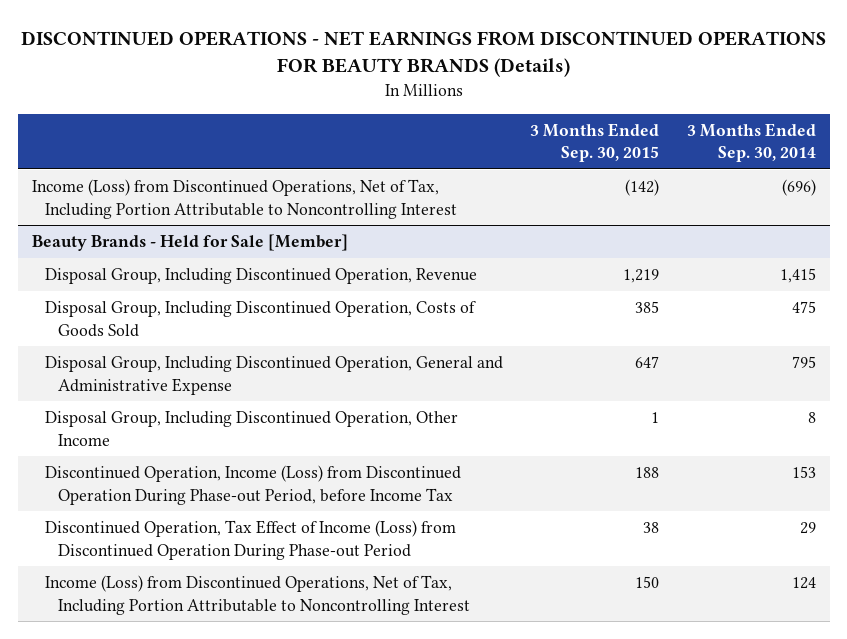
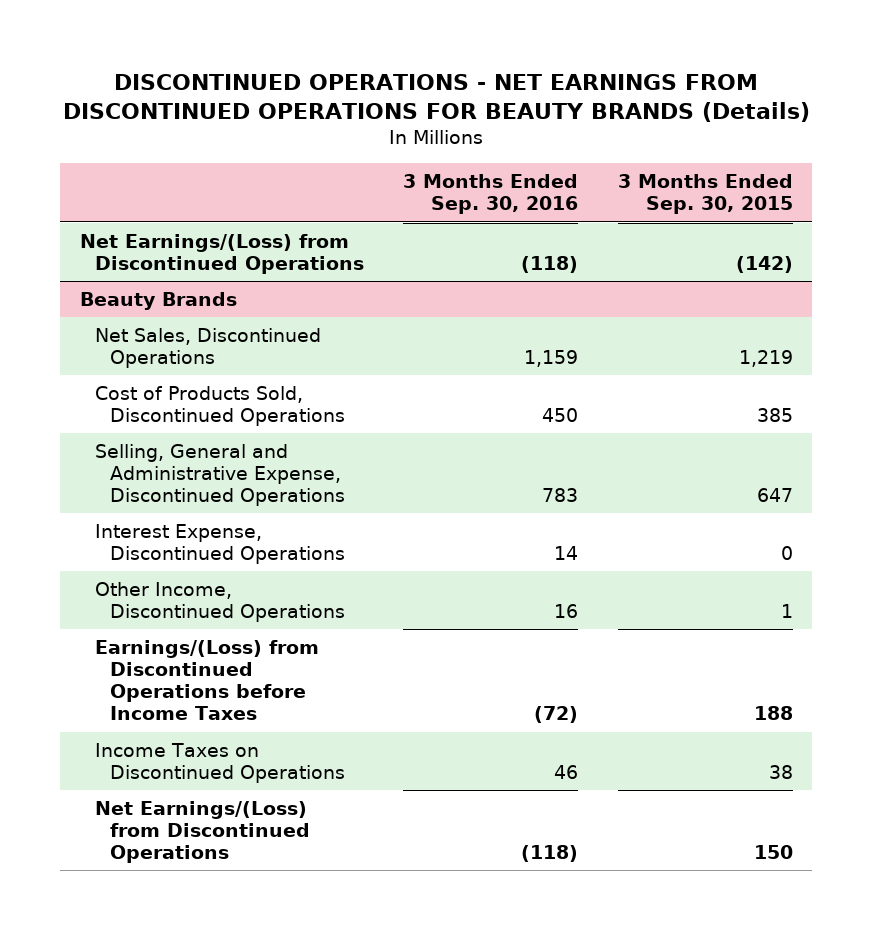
- | 3 Months Ended Sep. 30, 2015 | 3 Months Ended Sep. 30, 2014
+ | 3 Months Ended Sep. 30, 2016 | 3 Months Ended Sep. 30, 2015
- Income (Loss) from Discontinued Operations, Net of Tax, Including Portion Attributable to Noncontrolling Interest | (142) | (696)
- Beauty Brands - Held for Sale [Member]
- Disposal Group, Including Discontinued Operation, Revenue | 1,219 | 1,415
- Disposal Group, Including Discontinued Operation, Costs of Goods Sold | 385 | 475
- Disposal Group, Including Discontinued Operation, General and Administrative Expense | 647 | 795
- Disposal Group, Including Discontinued Operation, Other Income | 1 | 8
- Discontinued Operation, Income (Loss) from Discontinued Operation During Phase-out Period, before Income Tax | 188 | 153
- Discontinued Operation, Tax Effect of Income (Loss) from Discontinued Operation During Phase-out Period | 38 | 29
- Income (Loss) from Discontinued Operations, Net of Tax, Including Portion Attributable to Noncontrolling Interest | 150 | 124
+ Net Earnings/(Loss) from Discontinued Operations | (118) | (142)
+ Beauty Brands
+ Net Sales, Discontinued Operations | 1,159 | 1,219
+ Cost of Products Sold, Discontinued Operations | 450 | 385
+ Selling, General and Administrative Expense, Discontinued Operations | 783 | 647
+ Interest Expense, Discontinued Operations | 14 | 0
+ Other Income, Discontinued Operations | 16 | 1
+ Earnings/(Loss) from Discontinued Operations before Income Taxes | (72) | 188
+ Income Taxes on Discontinued Operations | 46 | 38
+ Net Earnings/(Loss) from Discontinued Operations | (118) | 150

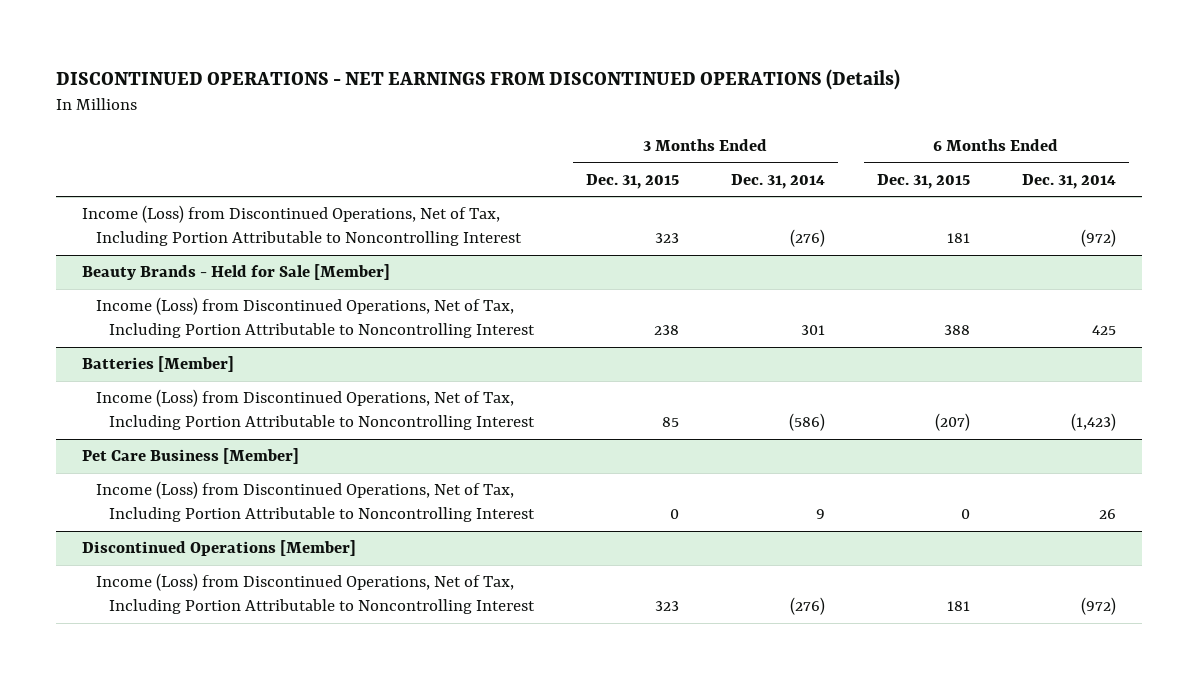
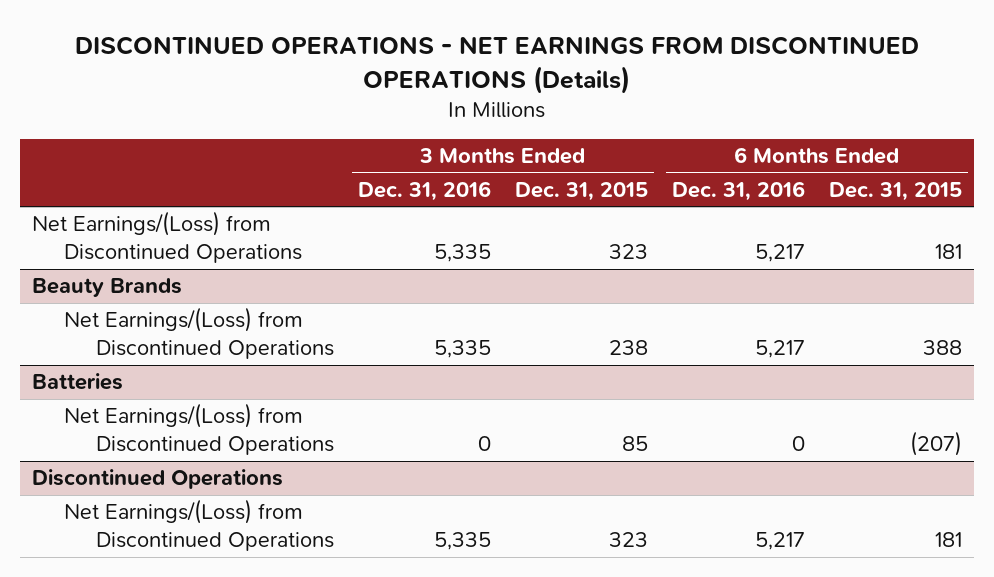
- | 3 Months Ended Dec. 31, 2015 | 3 Months Ended Dec. 31, 2014 | 6 Months Ended Dec. 31, 2015 | 6 Months Ended Dec. 31, 2014
+ | 3 Months Ended Dec. 31, 2016 | 3 Months Ended Dec. 31, 2015 | 6 Months Ended Dec. 31, 2016 | 6 Months Ended Dec. 31, 2015
- Income (Loss) from Discontinued Operations, Net of Tax, Including Portion Attributable to Noncontrolling Interest | 323 | (276) | 181 | (972)
- Beauty Brands - Held for Sale [Member]
- Income (Loss) from Discontinued Operations, Net of Tax, Including Portion Attributable to Noncontrolling Interest | 238 | 301 | 388 | 425
- Batteries [Member]
- Income (Loss) from Discontinued Operations, Net of Tax, Including Portion Attributable to Noncontrolling Interest | 85 | (586) | (207) | (1,423)
- Pet Care Business [Member]
- Income (Loss) from Discontinued Operations, Net of Tax, Including Portion Attributable to Noncontrolling Interest | 0 | 9 | 0 | 26
- Discontinued Operations [Member]
- Income (Loss) from Discontinued Operations, Net of Tax, Including Portion Attributable to Noncontrolling Interest | 323 | (276) | 181 | (972)
+ Net Earnings/(Loss) from Discontinued Operations | 5,335 | 323 | 5,217 | 181
+ Beauty Brands
+ Net Earnings/(Loss) from Discontinued Operations | 5,335 | 238 | 5,217 | 388
+ Batteries
+ Net Earnings/(Loss) from Discontinued Operations | 0 | 85 | 0 | (207)
+ Discontinued Operations
+ Net Earnings/(Loss) from Discontinued Operations | 5,335 | 323 | 5,217 | 181

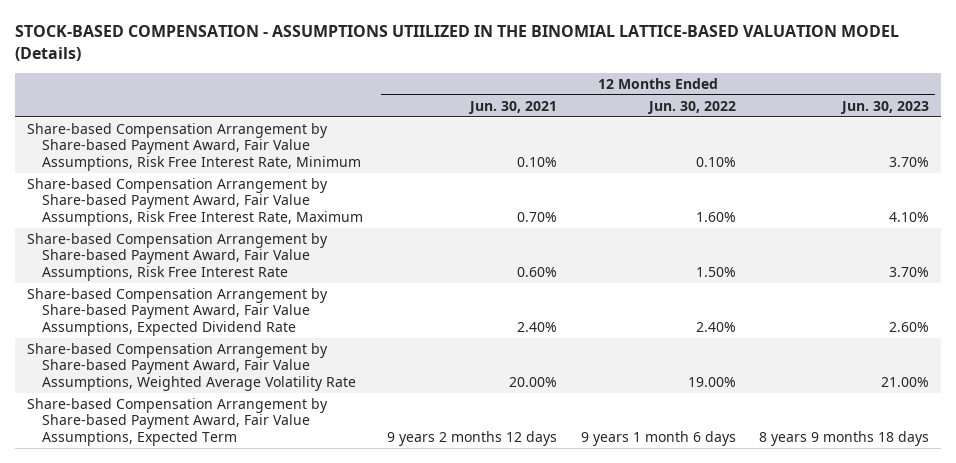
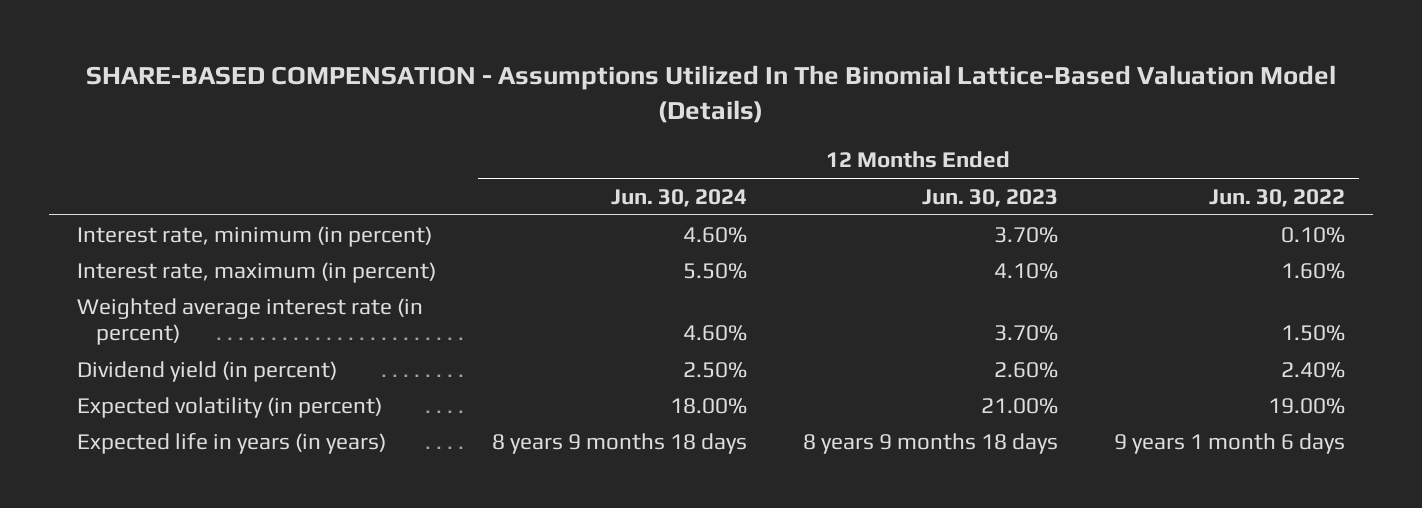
- STOCK-BASED COMPENSATION - ASSUMPTIONS UTIILIZED IN THE BINOMIAL LATTICE-BASED VALUATION MODEL (Details)
+ SHARE-BASED COMPENSATION - Assumptions Utilized In The Binomial Lattice-Based Valuation Model (Details)
- | 12 Months Ended Jun. 30, 2021 | 12 Months Ended Jun. 30, 2022 | 12 Months Ended Jun. 30, 2023
+ | 12 Months Ended Jun. 30, 2024 | 12 Months Ended Jun. 30, 2023 | 12 Months Ended Jun. 30, 2022
- Share-based Compensation Arrangement by Share-based Payment Award, Fair Value Assumptions, Risk Free Interest Rate, Minimum | 0.10% | 0.10% | 3.70%
- Share-based Compensation Arrangement by Share-based Payment Award, Fair Value Assumptions, Risk Free Interest Rate, Maximum | 0.70% | 1.60% | 4.10%
- Share-based Compensation Arrangement by Share-based Payment Award, Fair Value Assumptions, Risk Free Interest Rate | 0.60% | 1.50% | 3.70%
- Share-based Compensation Arrangement by Share-based Payment Award, Fair Value Assumptions, Expected Dividend Rate | 2.40% | 2.40% | 2.60%
- Share-based Compensation Arrangement by Share-based Payment Award, Fair Value Assumptions, Weighted Average Volatility Rate | 20.00% | 19.00% | 21.00%
- Share-based Compensation Arrangement by Share-based Payment Award, Fair Value Assumptions, Expected Term | 9 years 2 months 12 days | 9 years 1 month 6 days | 8 years 9 months 18 days
+ Interest rate, minimum (in percent) | 4.60% | 3.70% | 0.10%
+ Interest rate, maximum (in percent) | 5.50% | 4.10% | 1.60%
+ Weighted average interest rate (in percent) | 4.60% | 3.70% | 1.50%
+ Dividend yield (in percent) | 2.50% | 2.60% | 2.40%
+ Expected volatility (in percent) | 18.00% | 21.00% | 19.00%
+ Expected life in years (in years) | 8 years 9 months 18 days | 8 years 9 months 18 days | 9 years 1 month 6 days

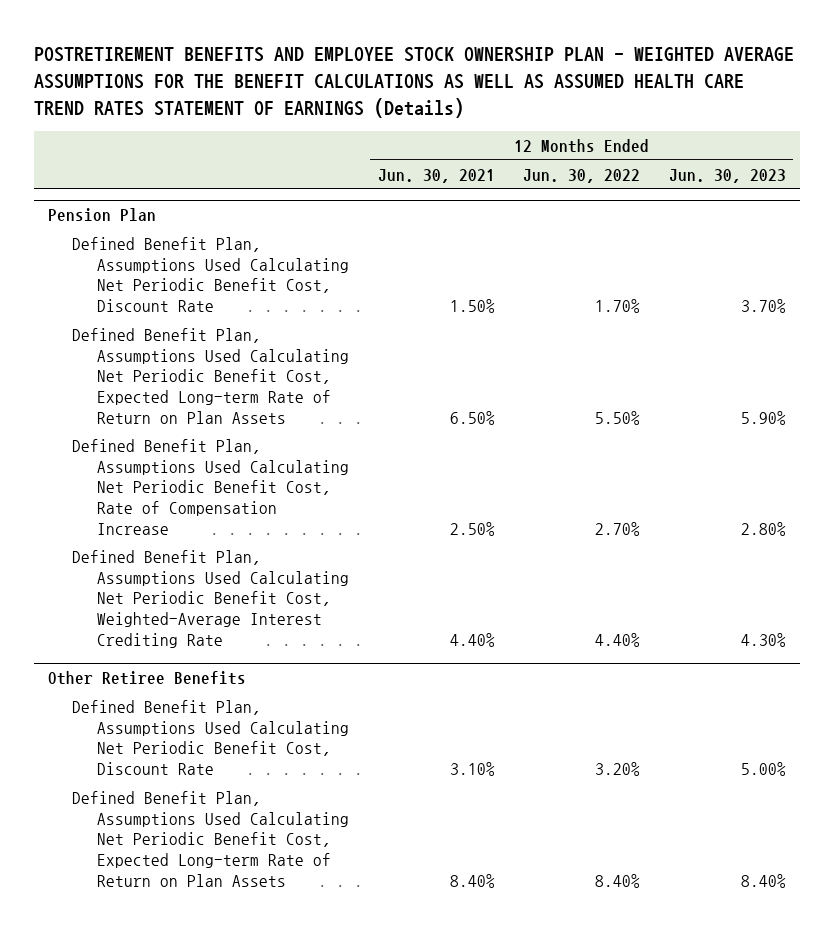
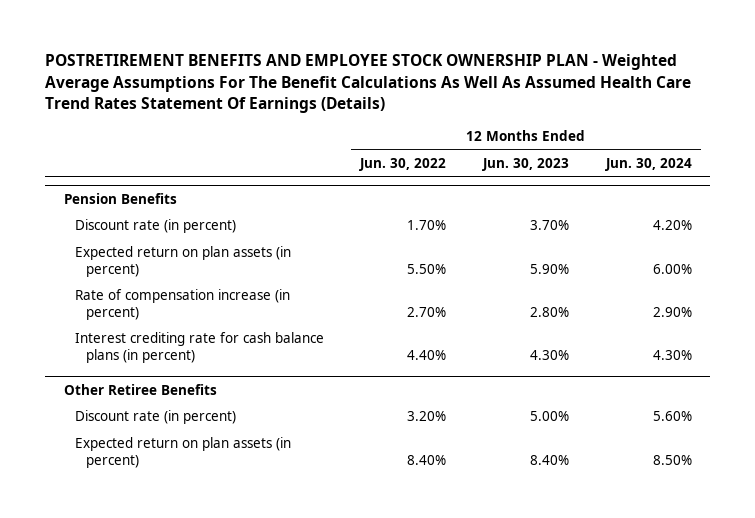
- POSTRETIREMENT BENEFITS AND EMPLOYEE STOCK OWNERSHIP PLAN - WEIGHTED AVERAGE ASSUMPTIONS FOR THE BENEFIT CALCULATIONS AS WELL AS ASSUMED HEALTH CARE TREND RATES STATEMENT OF EARNINGS (Details)
+ POSTRETIREMENT BENEFITS AND EMPLOYEE STOCK OWNERSHIP PLAN - Weighted Average Assumptions For The Benefit Calculations As Well As Assumed Health Care Trend Rates Statement Of Earnings (Details)
- | 12 Months Ended Jun. 30, 2021 | 12 Months Ended Jun. 30, 2022 | 12 Months Ended Jun. 30, 2023
+ | 12 Months Ended Jun. 30, 2022 | 12 Months Ended Jun. 30, 2023 | 12 Months Ended Jun. 30, 2024
- Pension Plan
- Defined Benefit Plan, Assumptions Used Calculating Net Periodic Benefit Cost, Discount Rate | 1.50% | 1.70% | 3.70%
- Defined Benefit Plan, Assumptions Used Calculating Net Periodic Benefit Cost, Expected Long-term Rate of Return on Plan Assets | 6.50% | 5.50% | 5.90%
- Defined Benefit Plan, Assumptions Used Calculating Net Periodic Benefit Cost, Rate of Compensation Increase | 2.50% | 2.70% | 2.80%
- Defined Benefit Plan, Assumptions Used Calculating Net Periodic Benefit Cost, Weighted-Average Interest Crediting Rate | 4.40% | 4.40% | 4.30%
+ Pension Benefits
+ Discount rate (in percent) | 1.70% | 3.70% | 4.20%
+ Expected return on plan assets (in percent) | 5.50% | 5.90% | 6.00%
+ Rate of compensation increase (in percent) | 2.70% | 2.80% | 2.90%
+ Interest crediting rate for cash balance plans (in percent) | 4.40% | 4.30% | 4.30%
@ Other Retiree Benefits
- Defined Benefit Plan, Assumptions Used Calculating Net Periodic Benefit Cost, Discount Rate | 3.10% | 3.20% | 5.00%
- Defined Benefit Plan, Assumptions Used Calculating Net Periodic Benefit Cost, Expected Long-term Rate of Return on Plan Assets | 8.40% | 8.40% | 8.40%
+ Discount rate (in percent) | 3.20% | 5.00% | 5.60%
+ Expected return on plan assets (in percent) | 8.40% | 8.40% | 8.50%

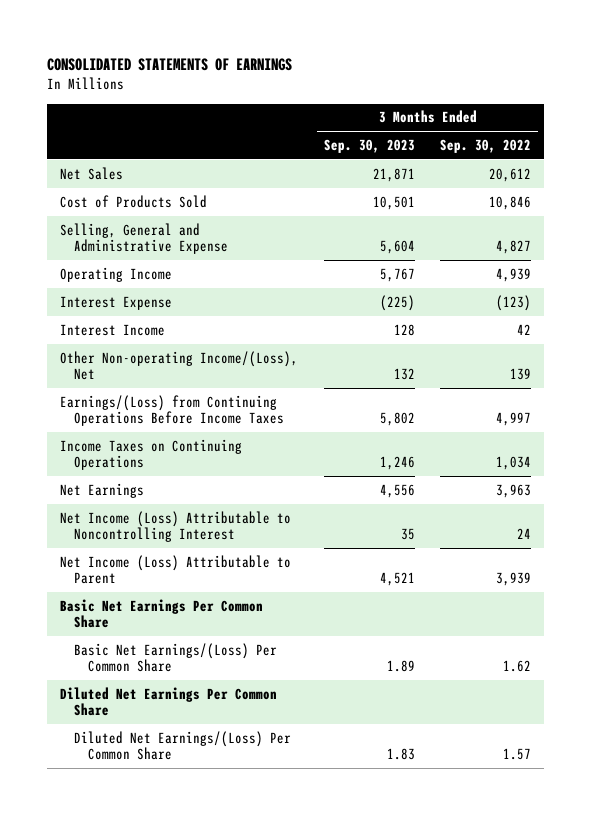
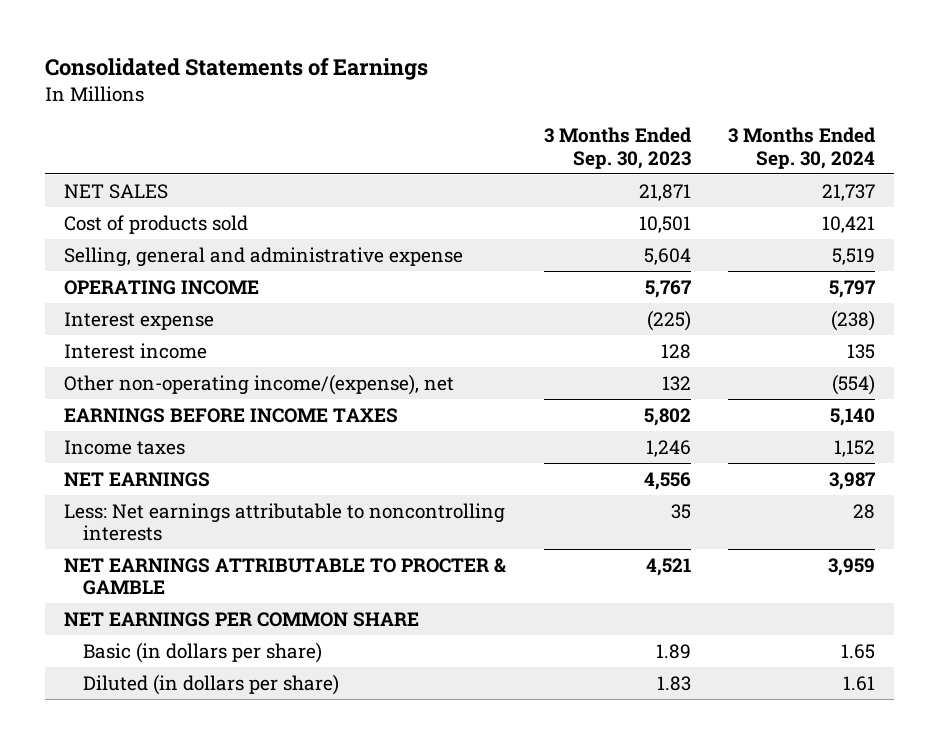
- CONSOLIDATED STATEMENTS OF EARNINGS
+ Consolidated Statements of Earnings
- | 3 Months Ended Sep. 30, 2023 | 3 Months Ended Sep. 30, 2022
+ | 3 Months Ended Sep. 30, 2023 | 3 Months Ended Sep. 30, 2024
- Net Sales | 21,871 | 20,612
- Cost of Products Sold | 10,501 | 10,846
- Selling, General and Administrative Expense | 5,604 | 4,827
- Operating Income | 5,767 | 4,939
- Interest Expense | (225) | (123)
- Interest Income | 128 | 42
- Other Non-operating Income/(Loss), Net | 132 | 139
- Earnings/(Loss) from Continuing Operations Before Income Taxes | 5,802 | 4,997
- Income Taxes on Continuing Operations | 1,246 | 1,034
- Net Earnings | 4,556 | 3,963
- Net Income (Loss) Attributable to Noncontrolling Interest | 35 | 24
- Net Income (Loss) Attributable to Parent | 4,521 | 3,939
- Basic Net Earnings Per Common Share
- Basic Net Earnings/(Loss) Per Common Share | 1.89 | 1.62
- Diluted Net Earnings Per Common Share
- Diluted Net Earnings/(Loss) Per Common Share | 1.83 | 1.57
+ NET SALES | 21,871 | 21,737
+ Cost of products sold | 10,501 | 10,421
+ Selling, general and administrative expense | 5,604 | 5,519
+ OPERATING INCOME | 5,767 | 5,797
+ Interest expense | (225) | (238)
+ Interest income | 128 | 135
+ Other non-operating income/(expense), net | 132 | (554)
+ EARNINGS BEFORE INCOME TAXES | 5,802 | 5,140
+ Income taxes | 1,246 | 1,152
+ NET EARNINGS | 4,556 | 3,987
+ Less: Net earnings attributable to noncontrolling interests | 35 | 28
+ NET EARNINGS ATTRIBUTABLE TO PROCTER & GAMBLE | 4,521 | 3,959
+ NET EARNINGS PER COMMON SHARE
+ Basic (in dollars per share) | 1.89 | 1.65
+ Diluted (in dollars per share) | 1.83 | 1.61

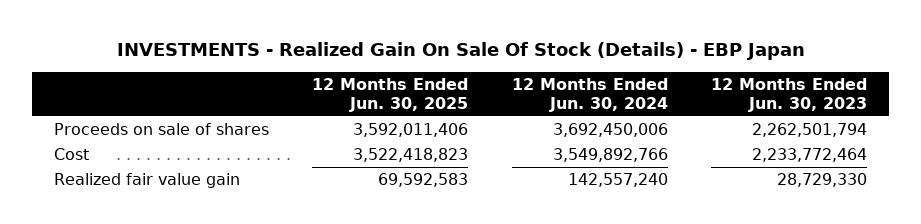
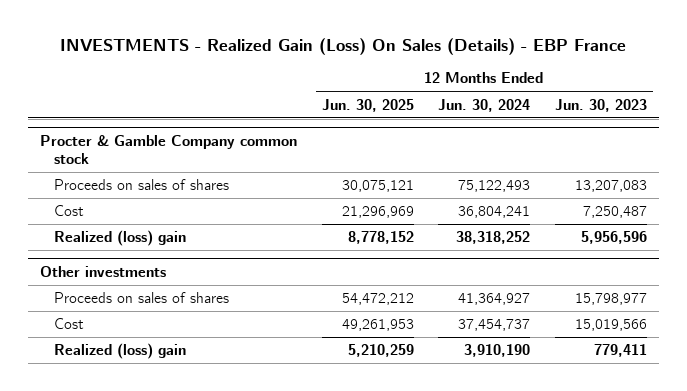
- INVESTMENTS - Realized Gain On Sale Of Stock (Details) - EBP Japan
+ INVESTMENTS - Realized Gain (Loss) On Sales (Details) - EBP France
- Proceeds on sale of shares | 3,592,011,406 | 3,692,450,006 | 2,262,501,794
- Cost | 3,522,418,823 | 3,549,892,766 | 2,233,772,464
- Realized fair value gain | 69,592,583 | 142,557,240 | 28,729,330
+ Procter & Gamble Company common stock
+ Proceeds on sales of shares | 30,075,121 | 75,122,493 | 13,207,083
+ Cost | 21,296,969 | 36,804,241 | 7,250,487
+ Realized (loss) gain | 8,778,152 | 38,318,252 | 5,956,596
+ Other investments
+ Proceeds on sales of shares | 54,472,212 | 41,364,927 | 15,798,977
+ Cost | 49,261,953 | 37,454,737 | 15,019,566
+ Realized (loss) gain | 5,210,259 | 3,910,190 | 779,411

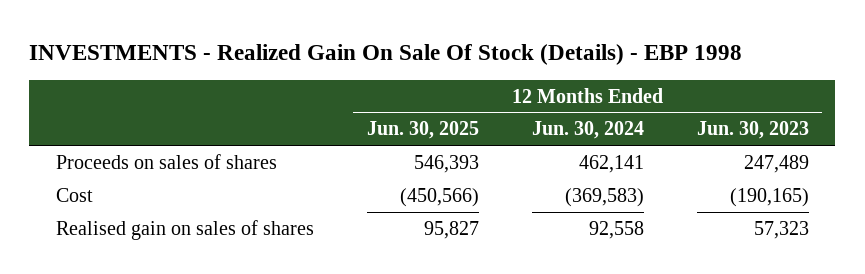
- INVESTMENTS - Realized Gain (Loss) On Sales (Details) - EBP France
+ INVESTMENTS - Realized Gain On Sale Of Stock (Details) - EBP 1998
- Procter & Gamble Company common stock
- Proceeds on sales of shares | 30,075,121 | 75,122,493 | 13,207,083
- Cost | 21,296,969 | 36,804,241 | 7,250,487
- Realized (loss) gain | 8,778,152 | 38,318,252 | 5,956,596
- Other investments
- Proceeds on sales of shares | 54,472,212 | 41,364,927 | 15,798,977
- Cost | 49,261,953 | 37,454,737 | 15,019,566
- Realized (loss) gain | 5,210,259 | 3,910,190 | 779,411
+ Proceeds on sales of shares | 546,393 | 462,141 | 247,489
+ Cost | (450,566) | (369,583) | (190,165)
+ Realised gain on sales of shares | 95,827 | 92,558 | 57,323

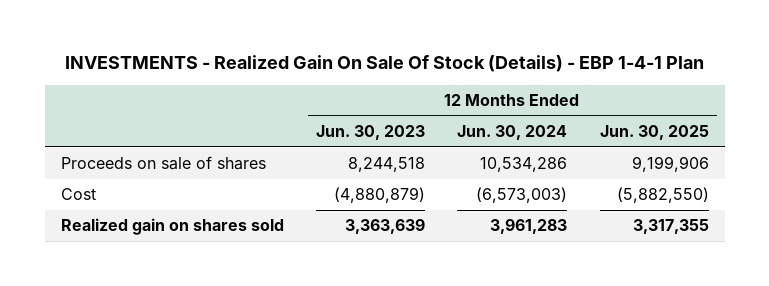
- INVESTMENTS - Realized Gain On Sale Of Stock (Details) - EBP 1998
+ INVESTMENTS - Realized Gain On Sale Of Stock (Details) - EBP 1-4-1 Plan
- | 12 Months Ended Jun. 30, 2025 | 12 Months Ended Jun. 30, 2024 | 12 Months Ended Jun. 30, 2023
+ | 12 Months Ended Jun. 30, 2023 | 12 Months Ended Jun. 30, 2024 | 12 Months Ended Jun. 30, 2025
- Proceeds on sales of shares | 546,393 | 462,141 | 247,489
- Cost | (450,566) | (369,583) | (190,165)
- Realised gain on sales of shares | 95,827 | 92,558 | 57,323
+ Proceeds on sale of shares | 8,244,518 | 10,534,286 | 9,199,906
+ Cost | (4,880,879) | (6,573,003) | (5,882,550)
+ Realized gain on shares sold | 3,363,639 | 3,961,283 | 3,317,355

